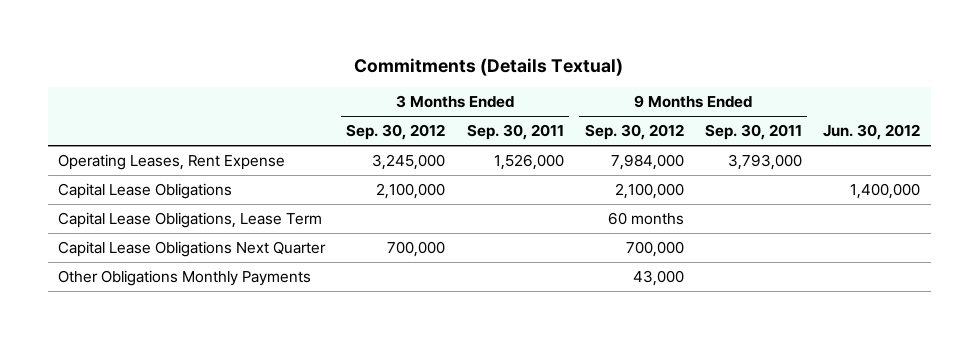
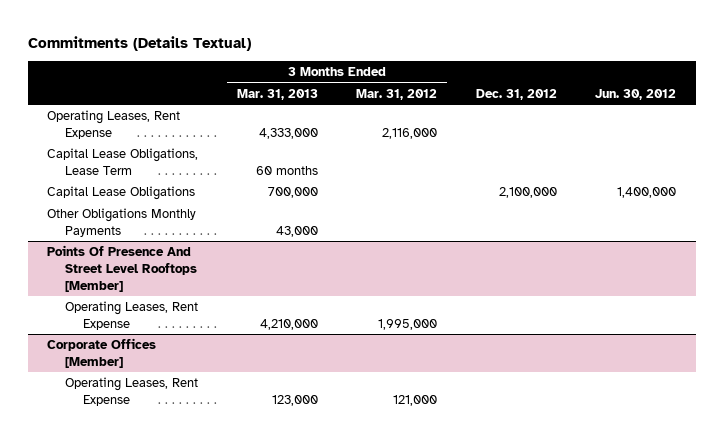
- | 3 Months Ended Sep. 30, 2012 | 3 Months Ended Sep. 30, 2011 | 9 Months Ended Sep. 30, 2012 | 9 Months Ended Sep. 30, 2011 | Jun. 30, 2012
+ | 3 Months Ended Mar. 31, 2013 | 3 Months Ended Mar. 31, 2012 | Dec. 31, 2012 | Jun. 30, 2012
- Capital Lease Obligations Next Quarter | 700,000 | | 700,000 | |
moved down: Capital Lease Obligations | 700,000 | | 2,100,000 | 1,400,000
+ Points Of Presence And Street Level Rooftops [Member]
+ Operating Leases, Rent Expense | 4,210,000 | 1,995,000 | |
+ Corporate Offices [Member]
+ Operating Leases, Rent Expense | 123,000 | 121,000 | |

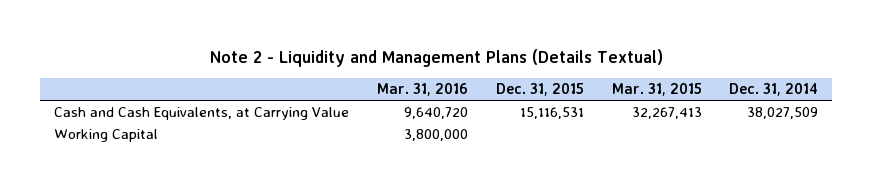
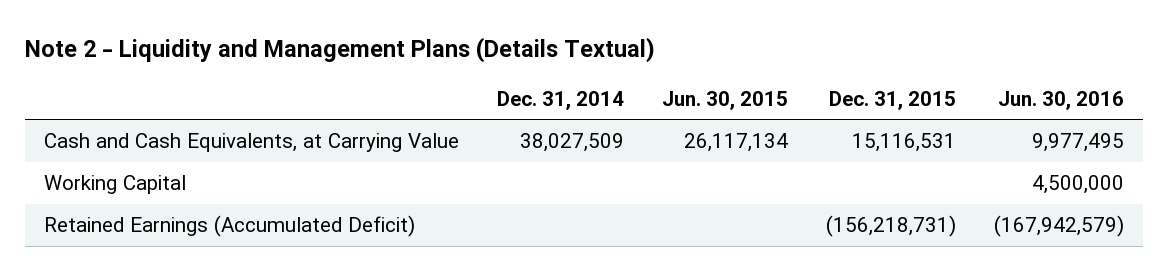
- | Mar. 31, 2016 | Dec. 31, 2015 | Mar. 31, 2015 | Dec. 31, 2014
+ | Dec. 31, 2014 | Jun. 30, 2015 | Dec. 31, 2015 | Jun. 30, 2016
+ Retained Earnings (Accumulated Deficit) | | | (156,218,731) | (167,942,579)

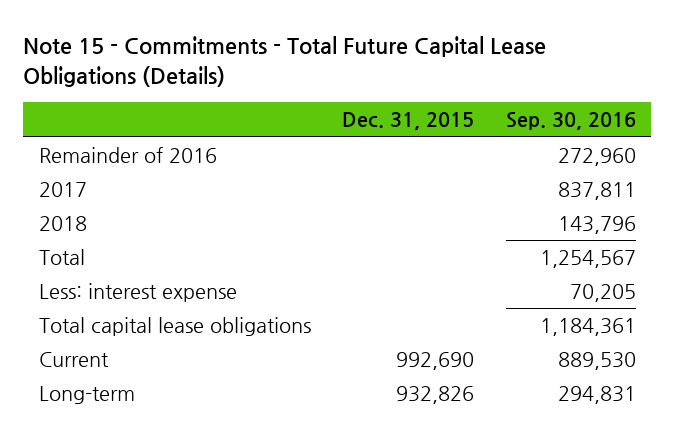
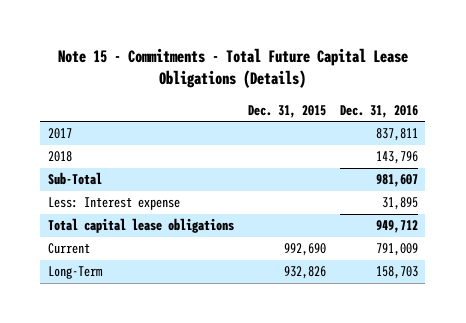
- | Dec. 31, 2015 | Sep. 30, 2016
+ | Dec. 31, 2015 | Dec. 31, 2016
- Remainder of 2016 | | 272,960
- Total | | 1,254,567
- Less: interest expense | | 70,205
+ Sub-Total | | 981,607
+ Less: Interest expense | | 31,895
- Long-term | 932,826 | 294,831
+ Long-Term | 932,826 | 158,703

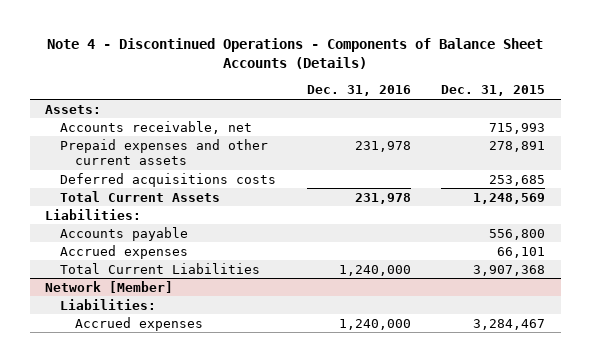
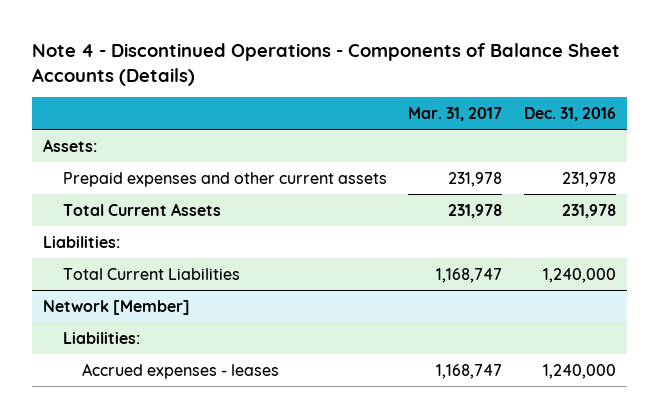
- | Dec. 31, 2016 | Dec. 31, 2015
+ | Mar. 31, 2017 | Dec. 31, 2016
- Accounts receivable, net | | 715,993
- Deferred acquisitions costs | | 253,685
- Accounts payable | | 556,800
- Accrued expenses | | 66,101
@ Network [Member]
- Accrued expenses | 1,240,000 | 3,284,467
+ Accrued expenses - leases | 1,168,747 | 1,240,000

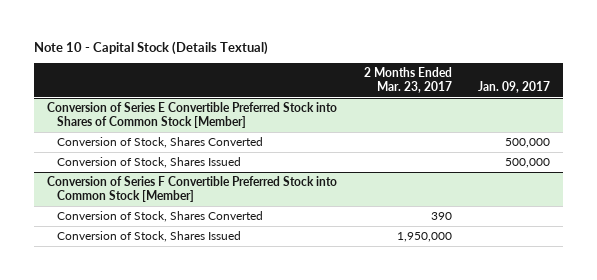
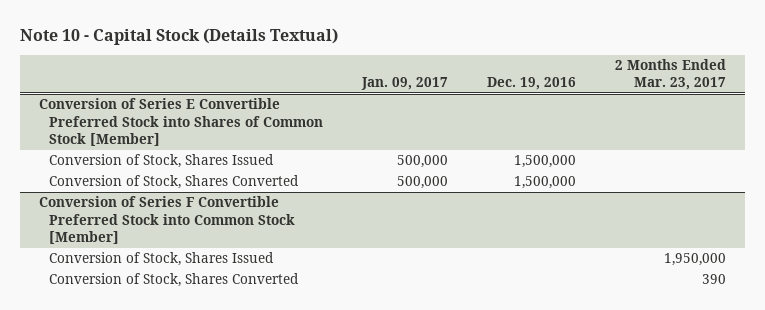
- | 2 Months Ended Mar. 23, 2017 | Jan. 09, 2017
+ | Jan. 09, 2017 | Dec. 19, 2016 | 2 Months Ended Mar. 23, 2017
@ Conversion of Series E Convertible Preferred Stock into Shares of Common Stock [Member]
moved down: Conversion of Stock, Shares Converted | 500,000 | 1,500,000 |
@ Conversion of Series F Convertible Preferred Stock into Common Stock [Member]
moved down: Conversion of Stock, Shares Converted | | | 390

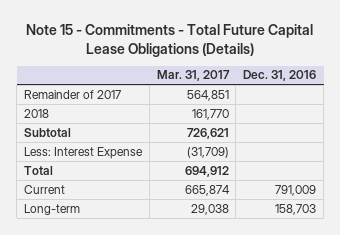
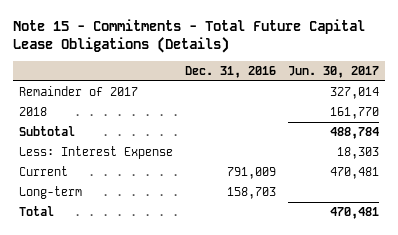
- | Mar. 31, 2017 | Dec. 31, 2016
+ | Dec. 31, 2016 | Jun. 30, 2017
moved down: Total | | 470,481

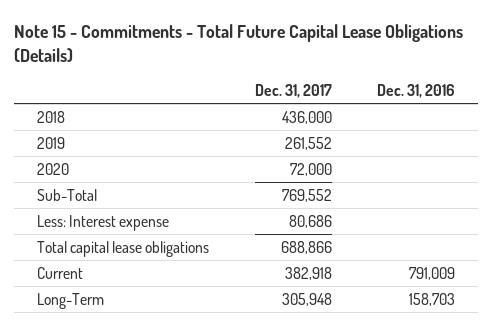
- | Dec. 31, 2016 | Jun. 30, 2017
+ | Dec. 31, 2017 | Dec. 31, 2016
- Remainder of 2017 | | 327,014
- Subtotal | | 488,784
- Less: Interest Expense | | 18,303
+ 2019 | 261,552 |
+ 2020 | 72,000 |
+ Sub-Total | 769,552 |
+ Less: Interest expense | 80,686 |
+ Total capital lease obligations | 688,866 |
- Long-term | 158,703 |
- Total | | 470,481
+ Long-Term | 305,948 | 158,703

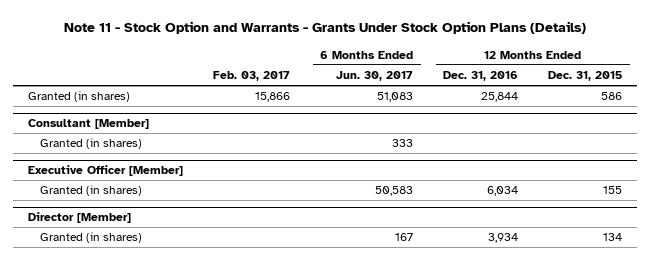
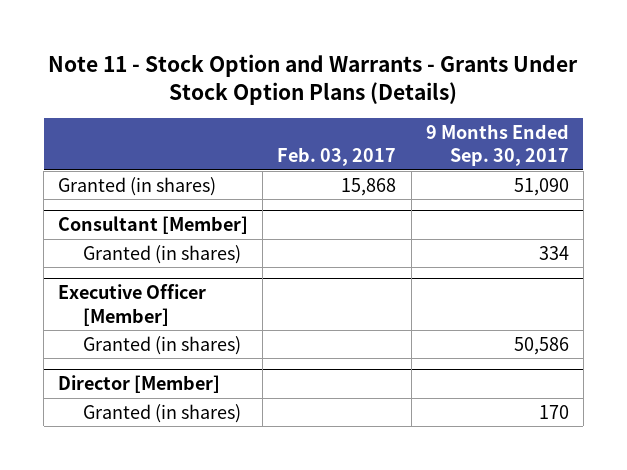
- | Feb. 03, 2017 | 6 Months Ended Jun. 30, 2017 | 12 Months Ended Dec. 31, 2016 | 12 Months Ended Dec. 31, 2015
+ | Feb. 03, 2017 | 9 Months Ended Sep. 30, 2017
- Granted (in shares) | 15,866 | 51,083 | 25,844 | 586
+ Granted (in shares) | 15,868 | 51,090

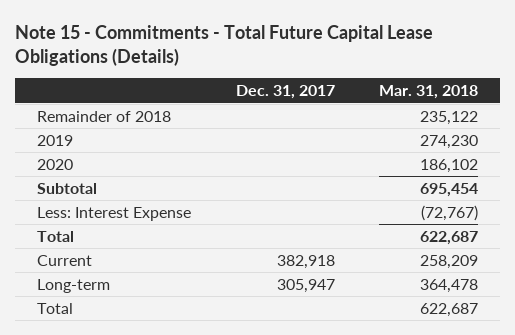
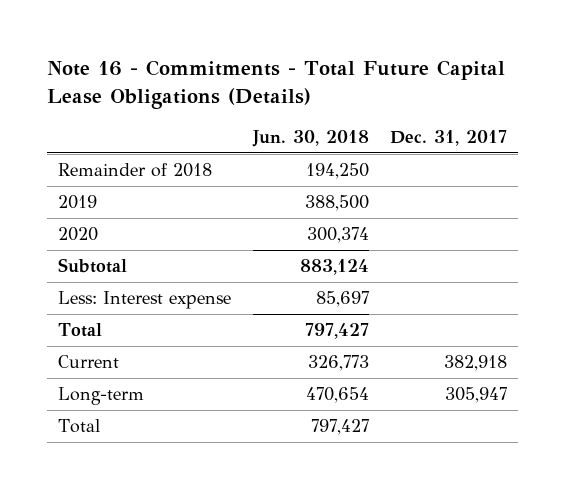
- Note 15 - Commitments - Total Future Capital Lease Obligations (Details)
+ Note 16 - Commitments - Total Future Capital Lease Obligations (Details)
- | Dec. 31, 2017 | Mar. 31, 2018
+ | Jun. 30, 2018 | Dec. 31, 2017
- Less: Interest Expense | | (72,767)
+ Less: Interest expense | 85,697 |

